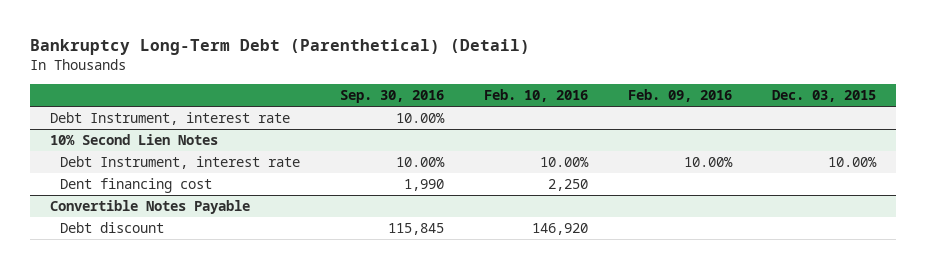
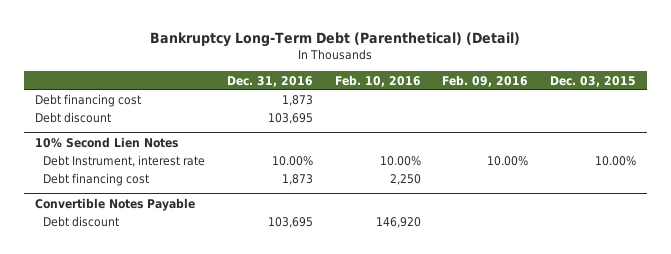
- | Sep. 30, 2016 | Feb. 10, 2016 | Feb. 09, 2016 | Dec. 03, 2015
+ | Dec. 31, 2016 | Feb. 10, 2016 | Feb. 09, 2016 | Dec. 03, 2015
- Debt Instrument, interest rate | 10.00% | | |
+ Debt financing cost | 1,873 | | |
+ Debt discount | 103,695 | | |
@ 10% Second Lien Notes
- Dent financing cost | 1,990 | 2,250 | |
+ Debt financing cost | 1,873 | 2,250 | |

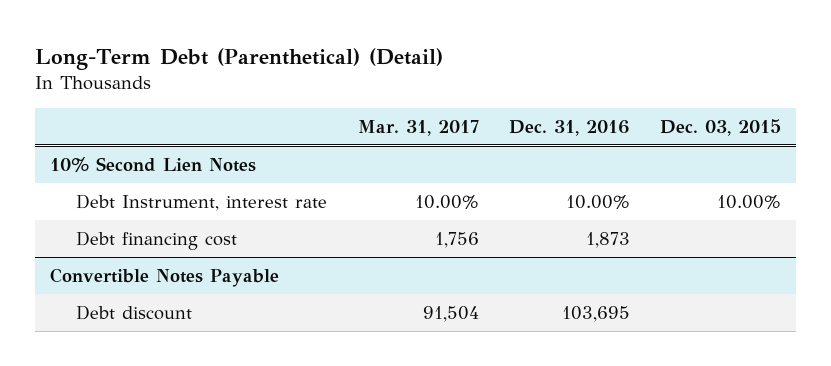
- Bankruptcy Long-Term Debt (Parenthetical) (Detail)
+ Long-Term Debt (Parenthetical) (Detail)
- | Dec. 31, 2016 | Feb. 10, 2016 | Feb. 09, 2016 | Dec. 03, 2015
+ | Mar. 31, 2017 | Dec. 31, 2016 | Dec. 03, 2015
- Debt financing cost | 1,873 | | |
- Debt discount | 103,695 | | |

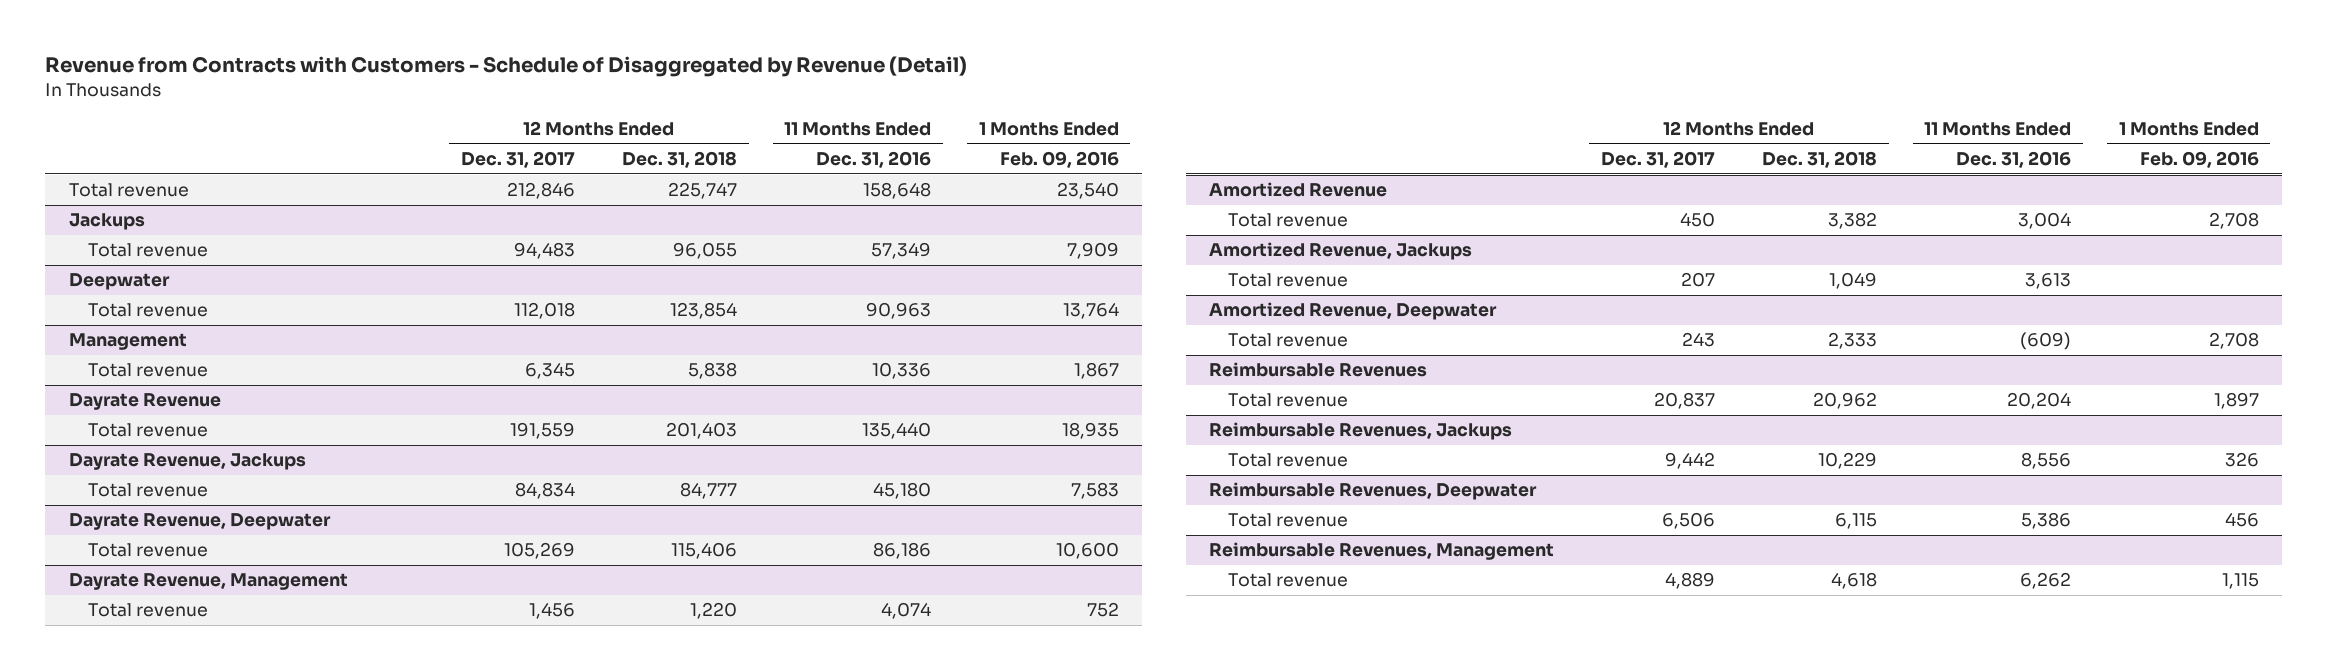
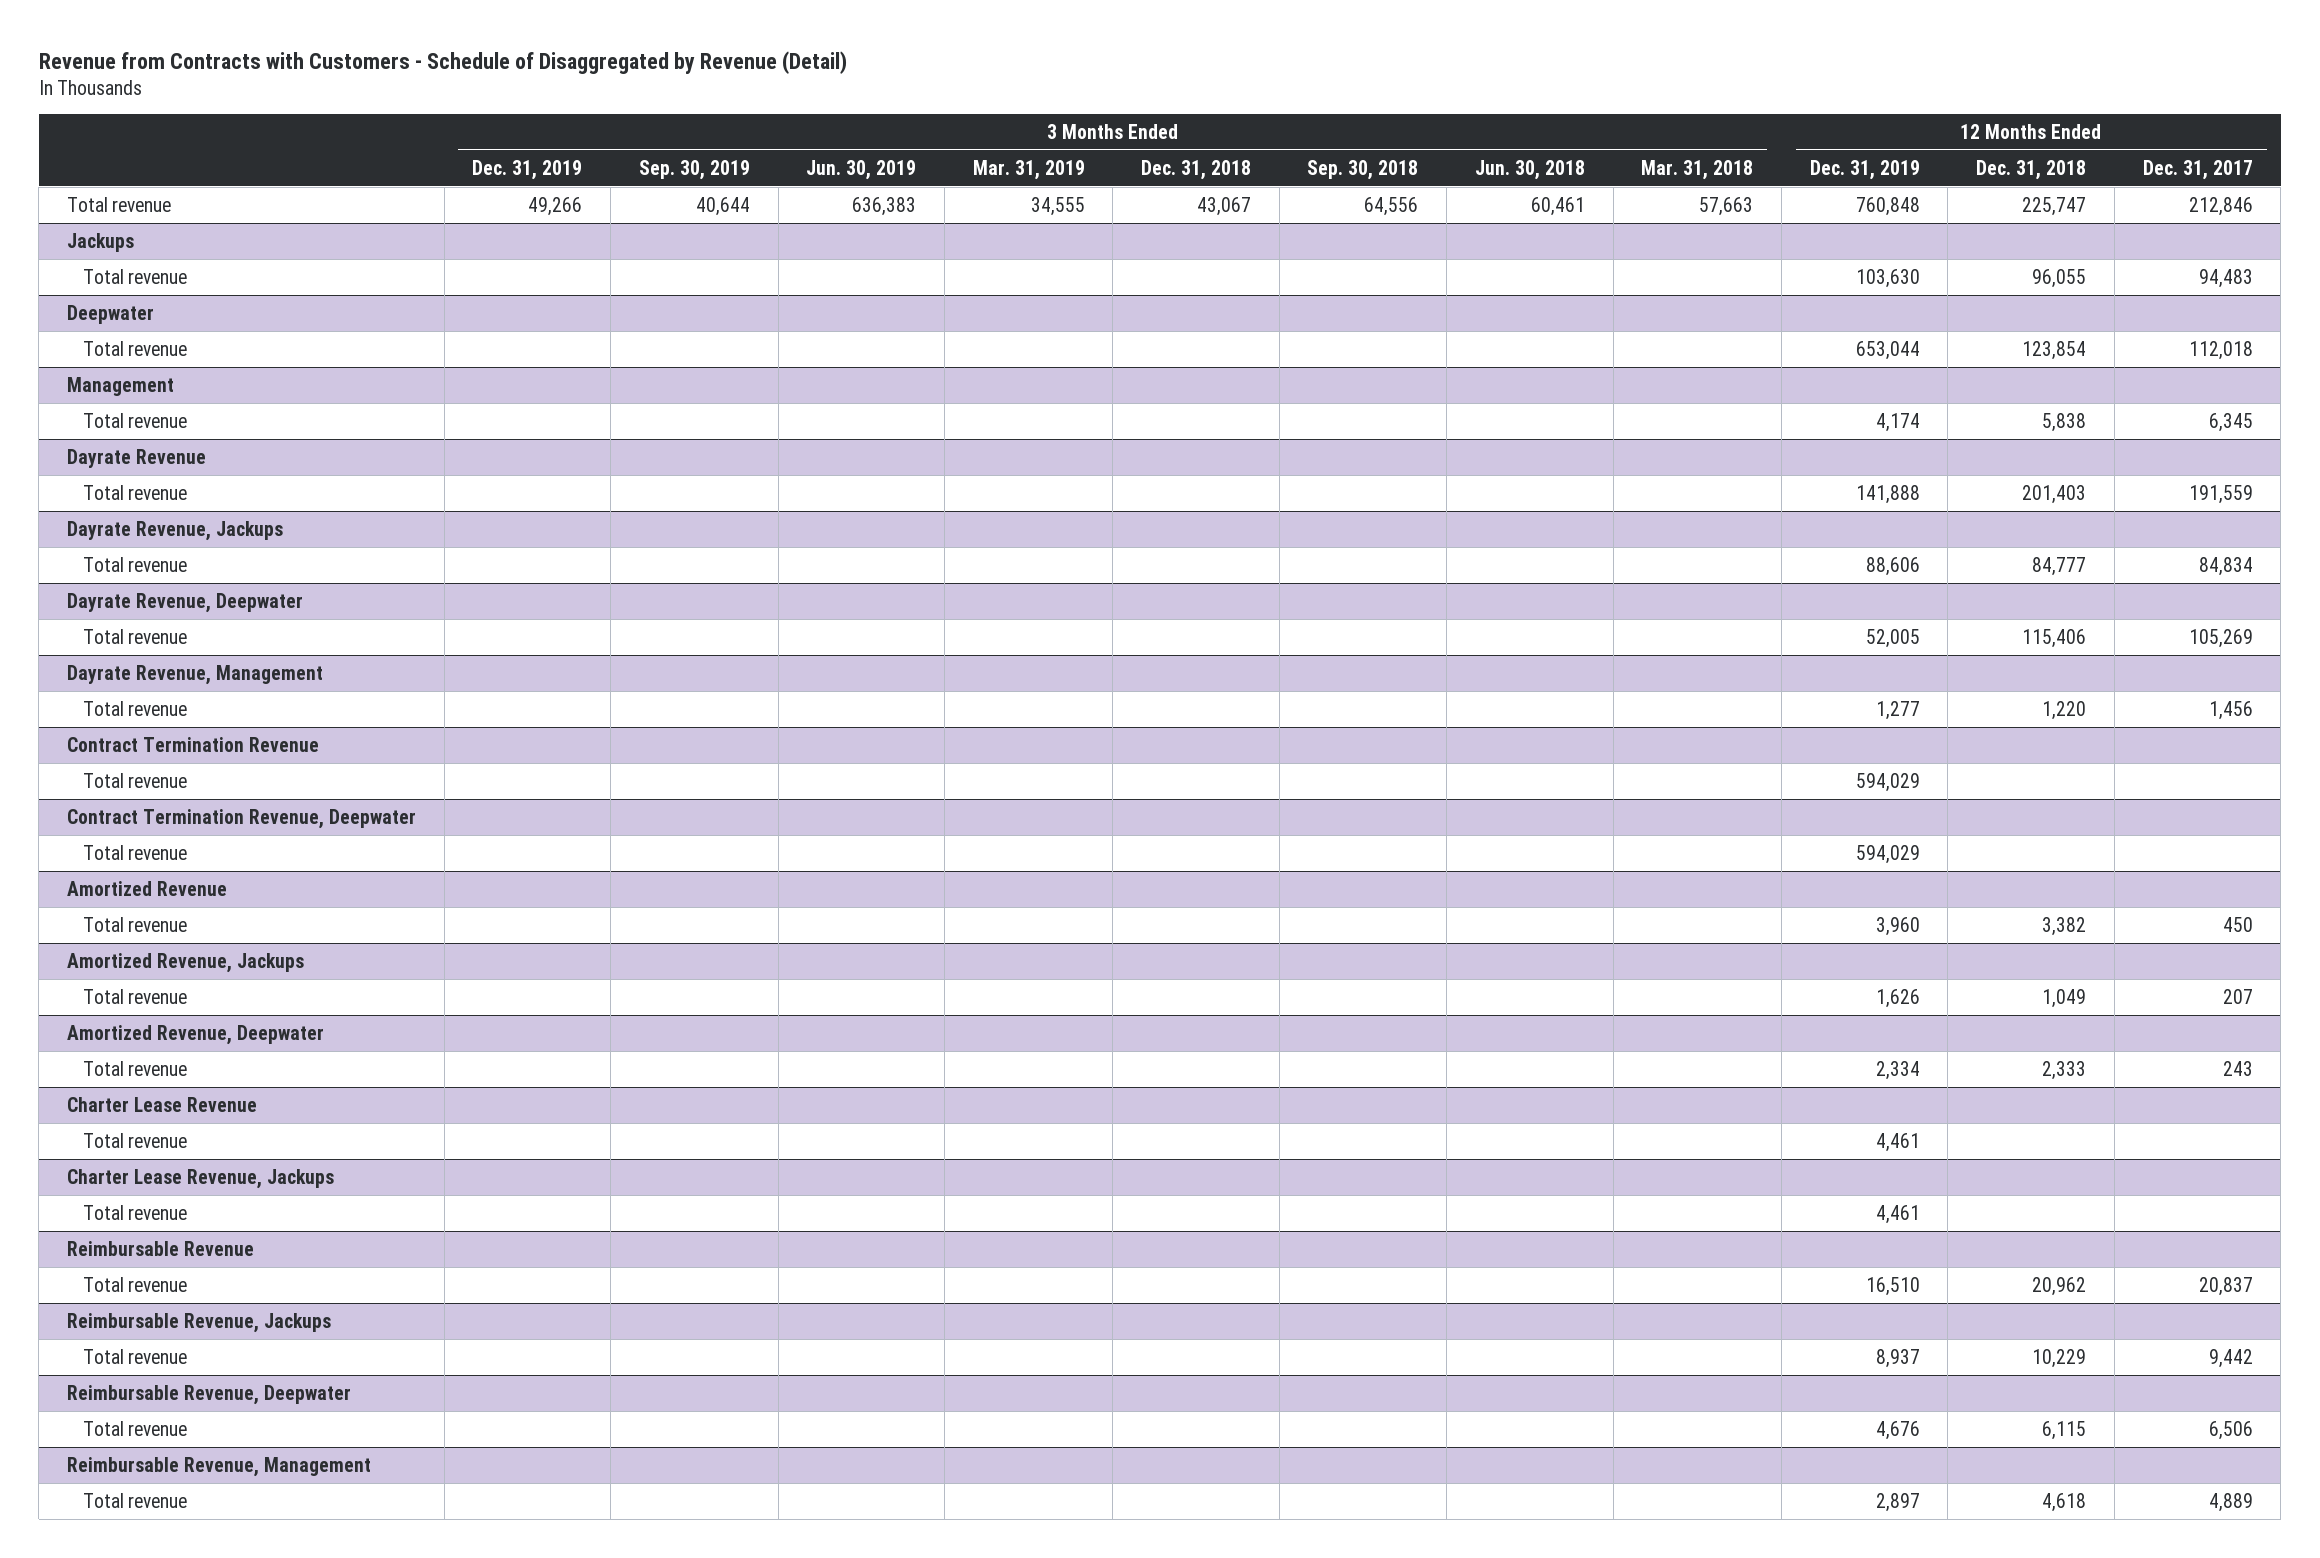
- | 12 Months Ended Dec. 31, 2017 | 12 Months Ended Dec. 31, 2018 | 11 Months Ended Dec. 31, 2016 | 1 Months Ended Feb. 09, 2016
+ | 3 Months Ended Dec. 31, 2019 | 3 Months Ended Sep. 30, 2019 | 3 Months Ended Jun. 30, 2019 | 3 Months Ended Mar. 31, 2019 | 3 Months Ended Dec. 31, 2018 | 3 Months Ended Sep. 30, 2018 | 3 Months Ended Jun. 30, 2018 | 3 Months Ended Mar. 31, 2018 | 12 Months Ended Dec. 31, 2019 | 12 Months Ended Dec. 31, 2018 | 12 Months Ended Dec. 31, 2017
+ Contract Termination Revenue
+ Total revenue | | | | | | | | | 594,029 | |
+ Contract Termination Revenue, Deepwater
+ Total revenue | | | | | | | | | 594,029 | |
- Reimbursable Revenues
+ Charter Lease Revenue
+ Total revenue | | | | | | | | | 4,461 | |
+ Charter Lease Revenue, Jackups
+ Total revenue | | | | | | | | | 4,461 | |
+ Reimbursable Revenue
- Reimbursable Revenues, Jackups
+ Reimbursable Revenue, Jackups
- Reimbursable Revenues, Deepwater
+ Reimbursable Revenue, Deepwater
- Reimbursable Revenues, Management
+ Reimbursable Revenue, Management

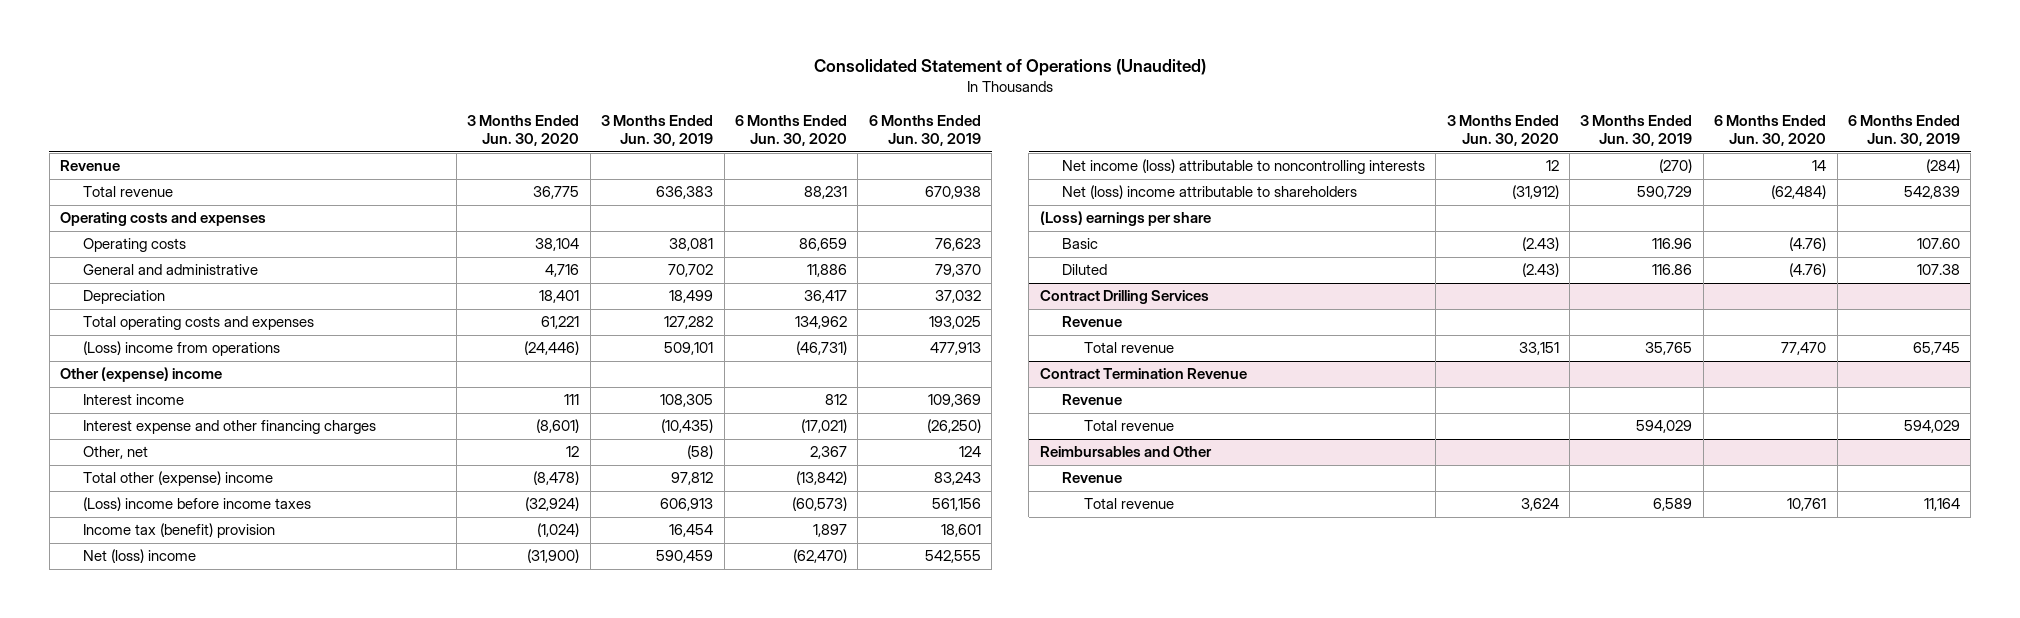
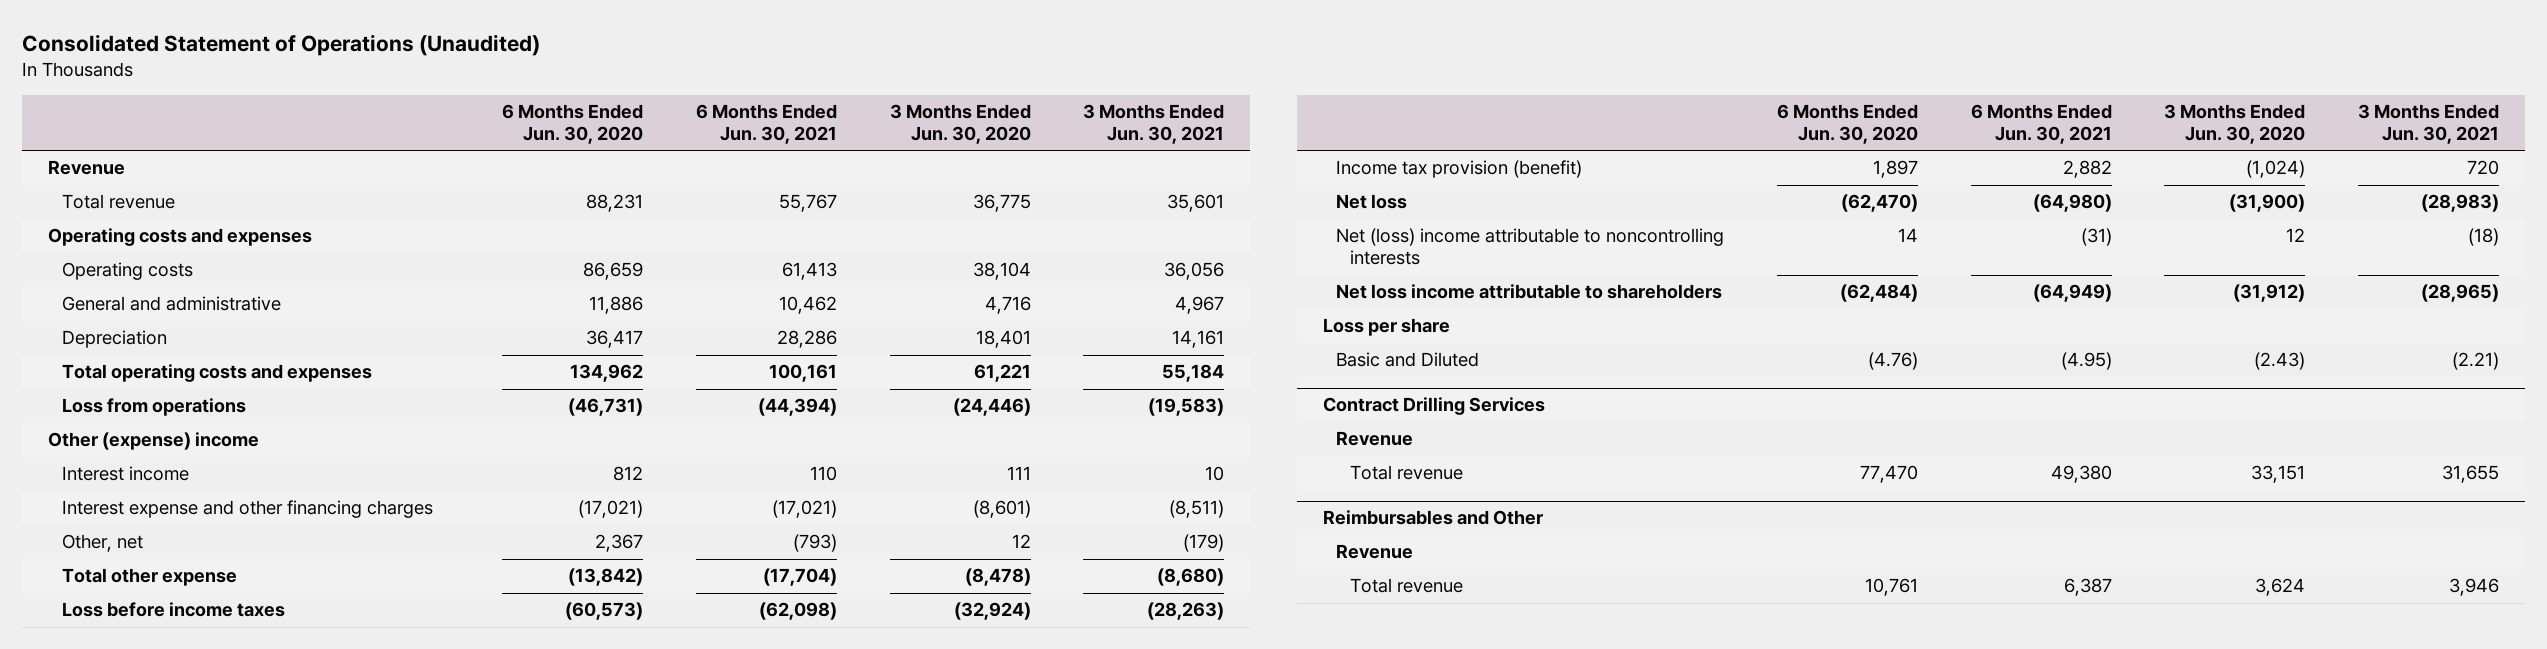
- | 3 Months Ended Jun. 30, 2020 | 3 Months Ended Jun. 30, 2019 | 6 Months Ended Jun. 30, 2020 | 6 Months Ended Jun. 30, 2019
+ | 6 Months Ended Jun. 30, 2020 | 6 Months Ended Jun. 30, 2021 | 3 Months Ended Jun. 30, 2020 | 3 Months Ended Jun. 30, 2021
- (Loss) income from operations | (24,446) | 509,101 | (46,731) | 477,913
+ Loss from operations | (46,731) | (44,394) | (24,446) | (19,583)
- Total other (expense) income | (8,478) | 97,812 | (13,842) | 83,243
- (Loss) income before income taxes | (32,924) | 606,913 | (60,573) | 561,156
- Income tax (benefit) provision | (1,024) | 16,454 | 1,897 | 18,601
- Net (loss) income | (31,900) | 590,459 | (62,470) | 542,555
- Net income (loss) attributable to noncontrolling interests | 12 | (270) | 14 | (284)
- Net (loss) income attributable to shareholders | (31,912) | 590,729 | (62,484) | 542,839
- (Loss) earnings per share
- Basic | (2.43) | 116.96 | (4.76) | 107.60
- Diluted | (2.43) | 116.86 | (4.76) | 107.38
+ Total other expense | (13,842) | (17,704) | (8,478) | (8,680)
+ Loss before income taxes | (60,573) | (62,098) | (32,924) | (28,263)
+ Income tax provision (benefit) | 1,897 | 2,882 | (1,024) | 720
+ Net loss | (62,470) | (64,980) | (31,900) | (28,983)
+ Net (loss) income attributable to noncontrolling interests | 14 | (31) | 12 | (18)
+ Net loss income attributable to shareholders | (62,484) | (64,949) | (31,912) | (28,965)
+ Loss per share
+ Basic and Diluted | (4.76) | (4.95) | (2.43) | (2.21)
- Contract Termination Revenue
- Revenue
- Total revenue | | 594,029 | | 594,029

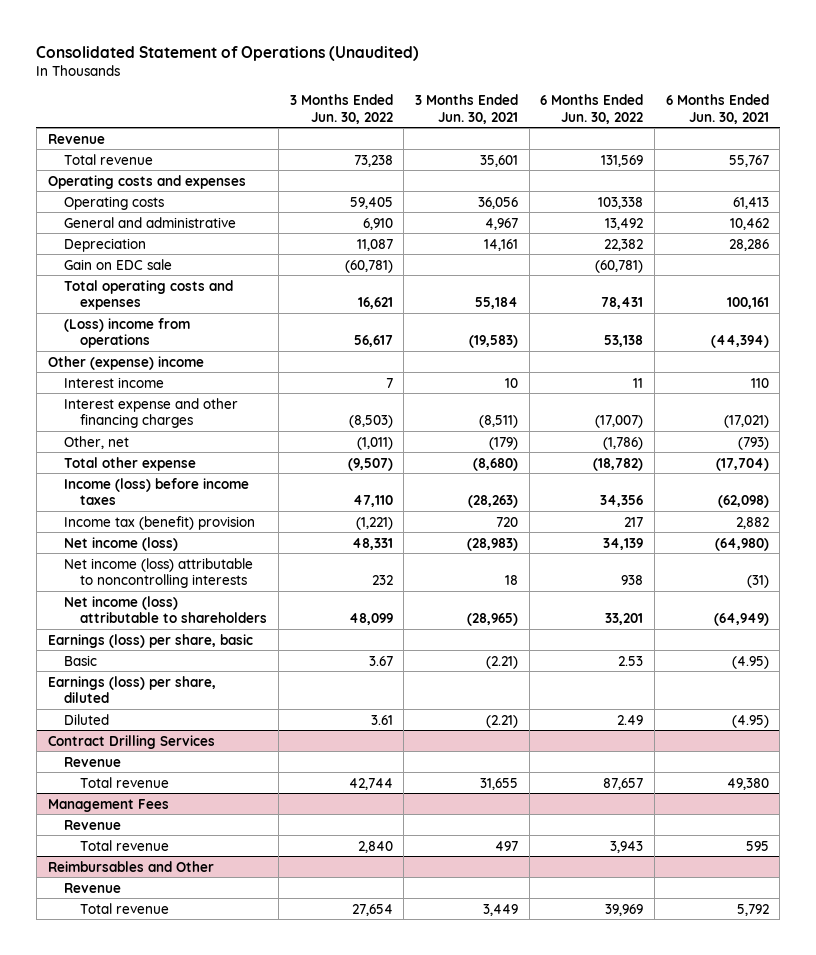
- | 6 Months Ended Jun. 30, 2020 | 6 Months Ended Jun. 30, 2021 | 3 Months Ended Jun. 30, 2020 | 3 Months Ended Jun. 30, 2021
+ | 3 Months Ended Jun. 30, 2022 | 3 Months Ended Jun. 30, 2021 | 6 Months Ended Jun. 30, 2022 | 6 Months Ended Jun. 30, 2021
+ Gain on EDC sale | (60,781) | | (60,781) |
- Loss from operations | (46,731) | (44,394) | (24,446) | (19,583)
+ (Loss) income from operations | 56,617 | (19,583) | 53,138 | (44,394)
- Loss before income taxes | (60,573) | (62,098) | (32,924) | (28,263)
- Income tax provision (benefit) | 1,897 | 2,882 | (1,024) | 720
- Net loss | (62,470) | (64,980) | (31,900) | (28,983)
- Net (loss) income attributable to noncontrolling interests | 14 | (31) | 12 | (18)
- Net loss income attributable to shareholders | (62,484) | (64,949) | (31,912) | (28,965)
- Loss per share
- Basic and Diluted | (4.76) | (4.95) | (2.43) | (2.21)
+ Income (loss) before income taxes | 47,110 | (28,263) | 34,356 | (62,098)
+ Income tax (benefit) provision | (1,221) | 720 | 217 | 2,882
+ Net income (loss) | 48,331 | (28,983) | 34,139 | (64,980)
+ Net income (loss) attributable to noncontrolling interests | 232 | 18 | 938 | (31)
+ Net income (loss) attributable to shareholders | 48,099 | (28,965) | 33,201 | (64,949)
+ Earnings (loss) per share, basic
+ Basic | 3.67 | (2.21) | 2.53 | (4.95)
+ Earnings (loss) per share, diluted
+ Diluted | 3.61 | (2.21) | 2.49 | (4.95)
+ Management Fees
+ Revenue
+ Total revenue | 2,840 | 497 | 3,943 | 595
@ Reimbursables and Other
- Total revenue | 10,761 | 6,387 | 3,624 | 3,946
+ Total revenue | 27,654 | 3,449 | 39,969 | 5,792

